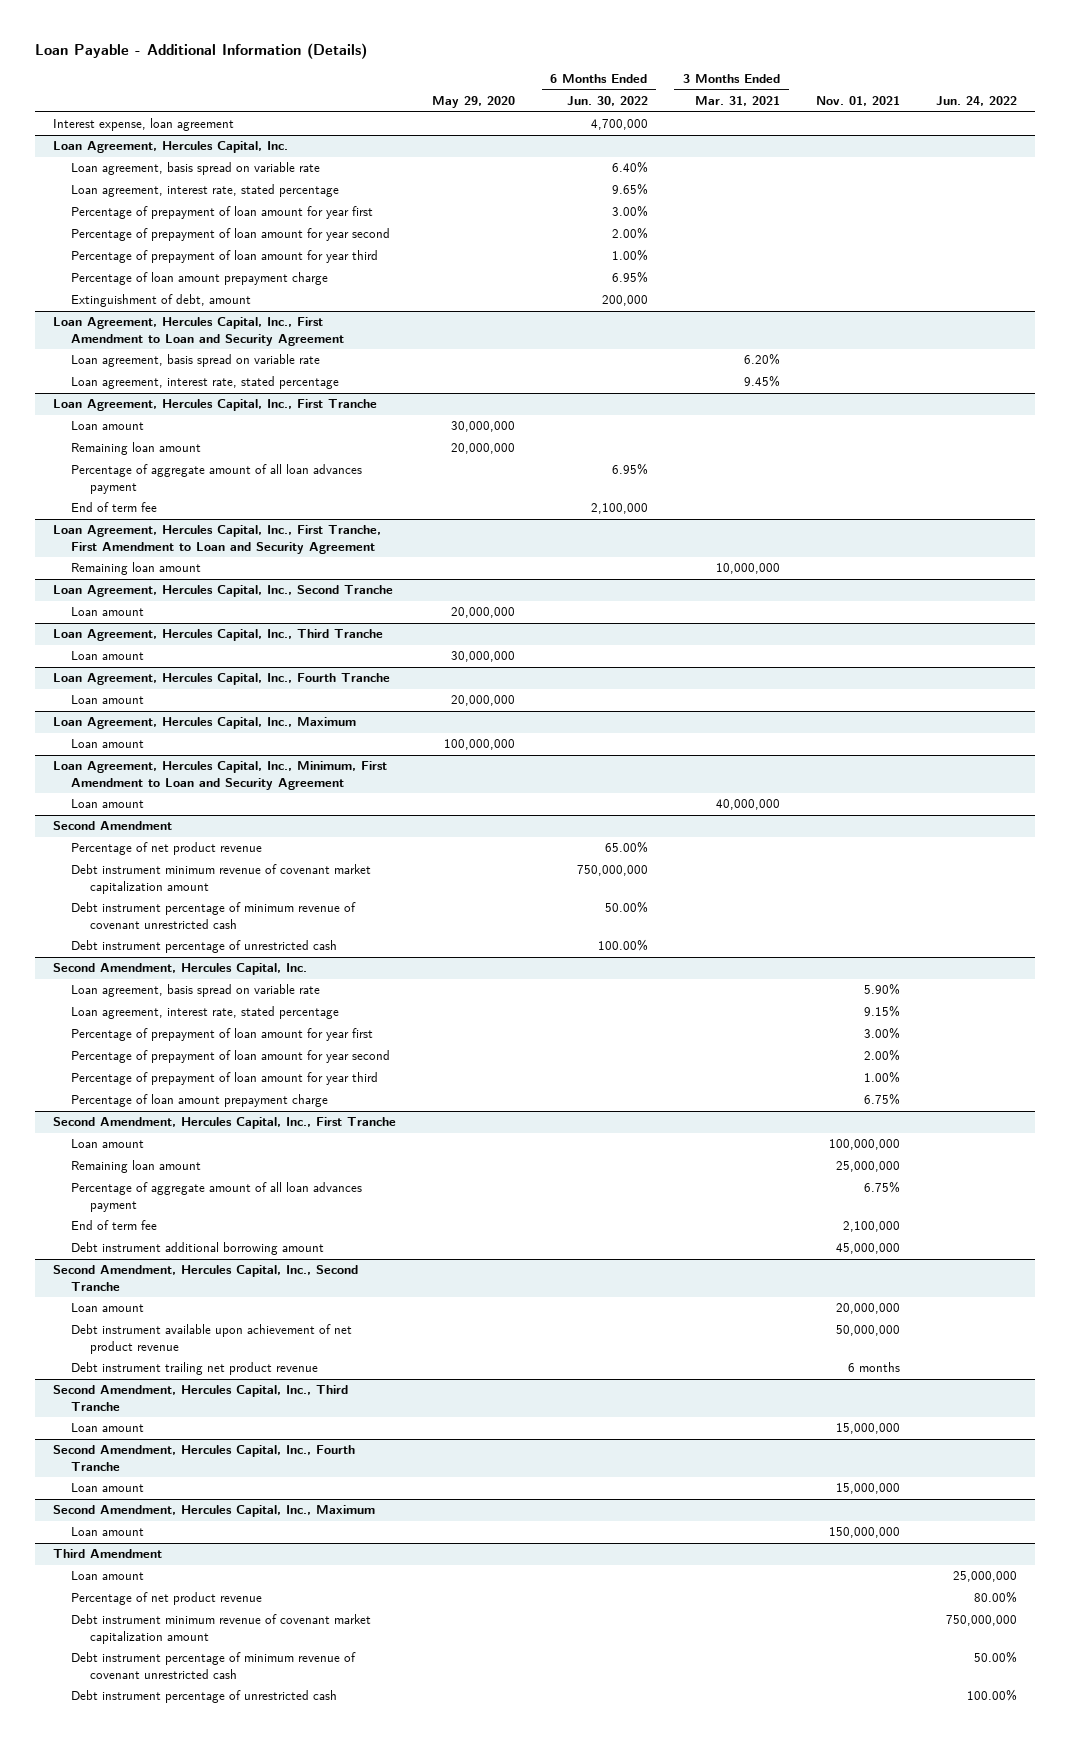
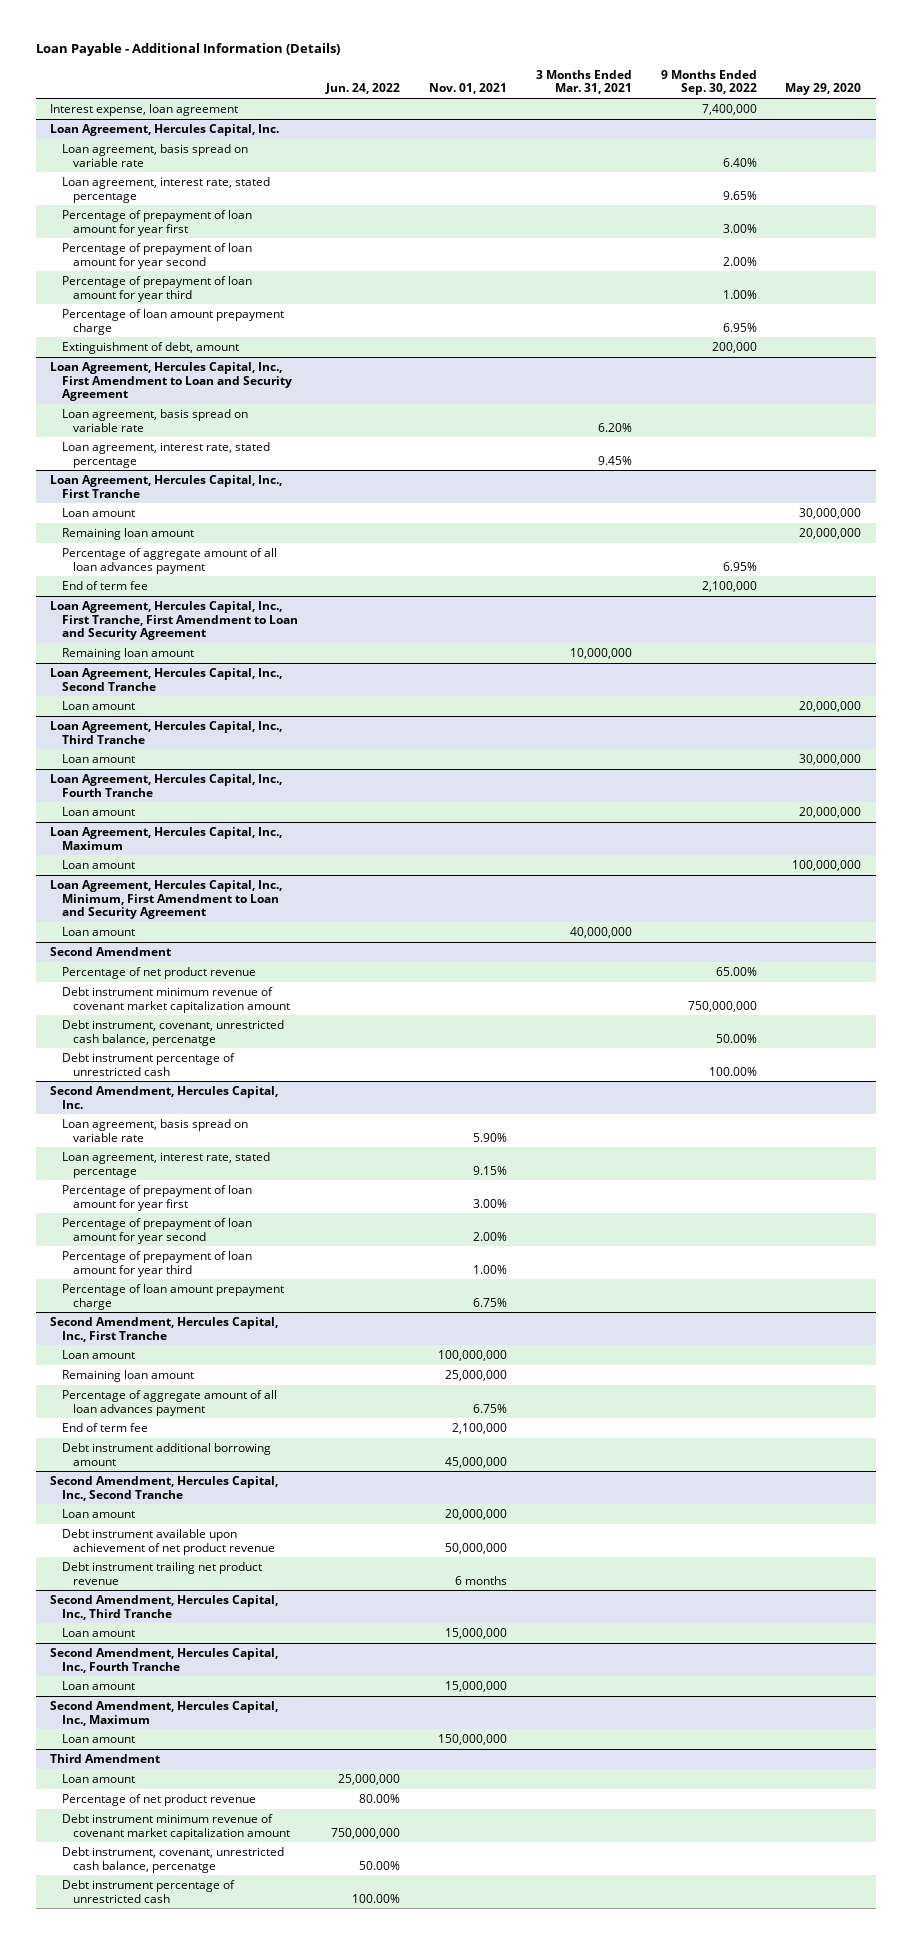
- | May 29, 2020 | 6 Months Ended Jun. 30, 2022 | 3 Months Ended Mar. 31, 2021 | Nov. 01, 2021 | Jun. 24, 2022
+ | Jun. 24, 2022 | Nov. 01, 2021 | 3 Months Ended Mar. 31, 2021 | 9 Months Ended Sep. 30, 2022 | May 29, 2020
@ Second Amendment
- Debt instrument percentage of minimum revenue of covenant unrestricted cash | | 50.00% | | |
+ Debt instrument, covenant, unrestricted cash balance, percenatge | | | | 50.00% |
@ Third Amendment
- Debt instrument percentage of minimum revenue of covenant unrestricted cash | | | | | 50.00%
+ Debt instrument, covenant, unrestricted cash balance, percenatge | 50.00% | | | |

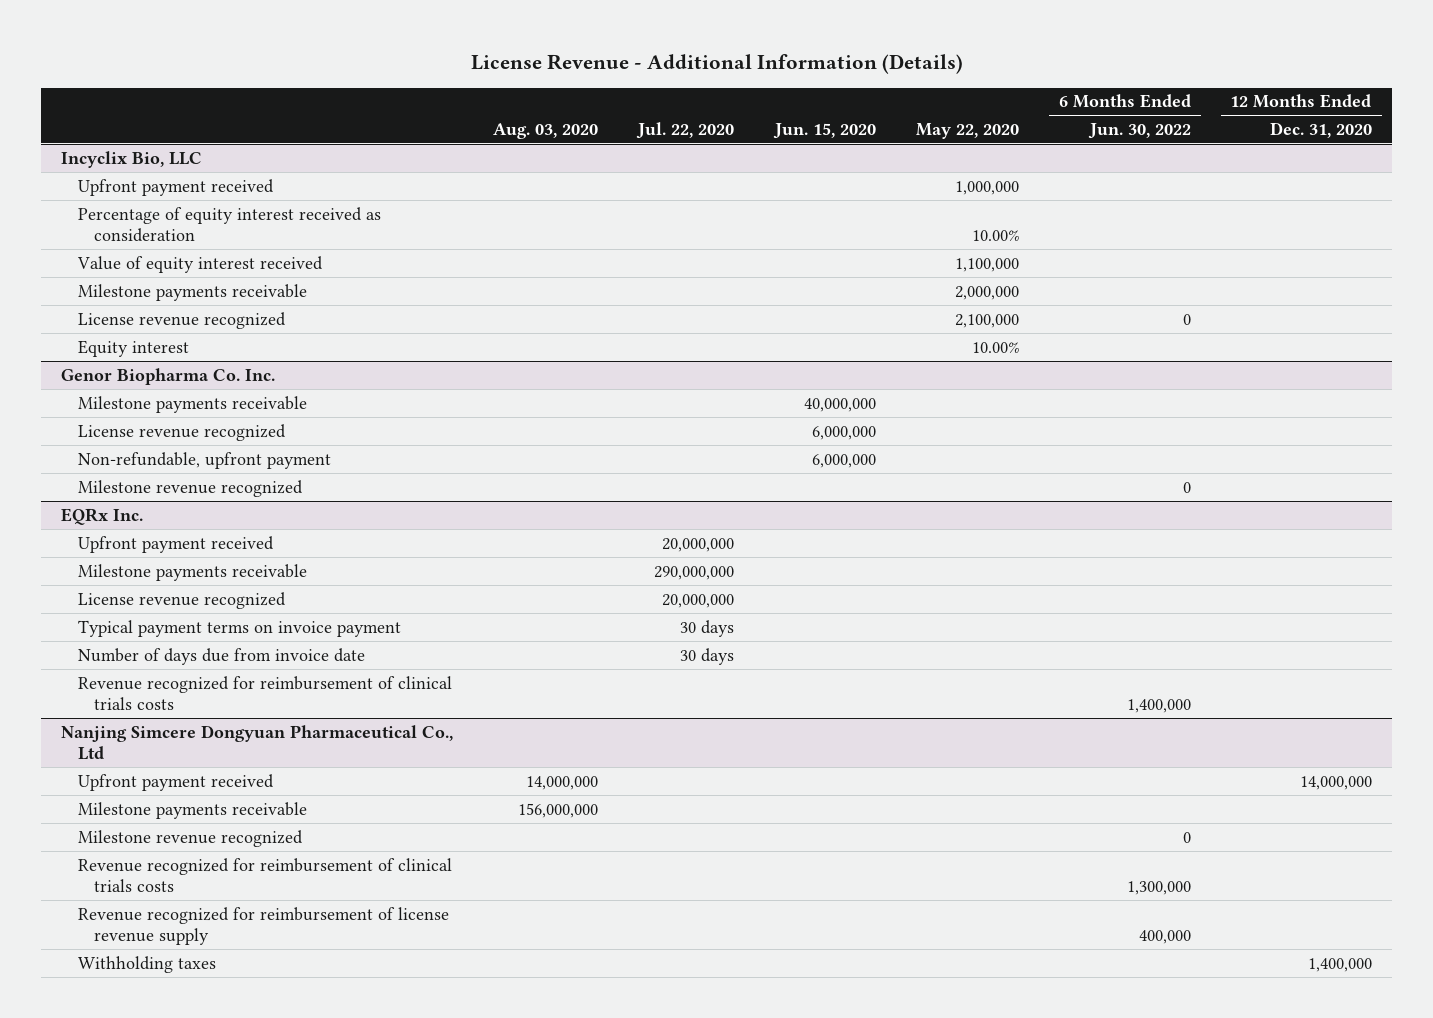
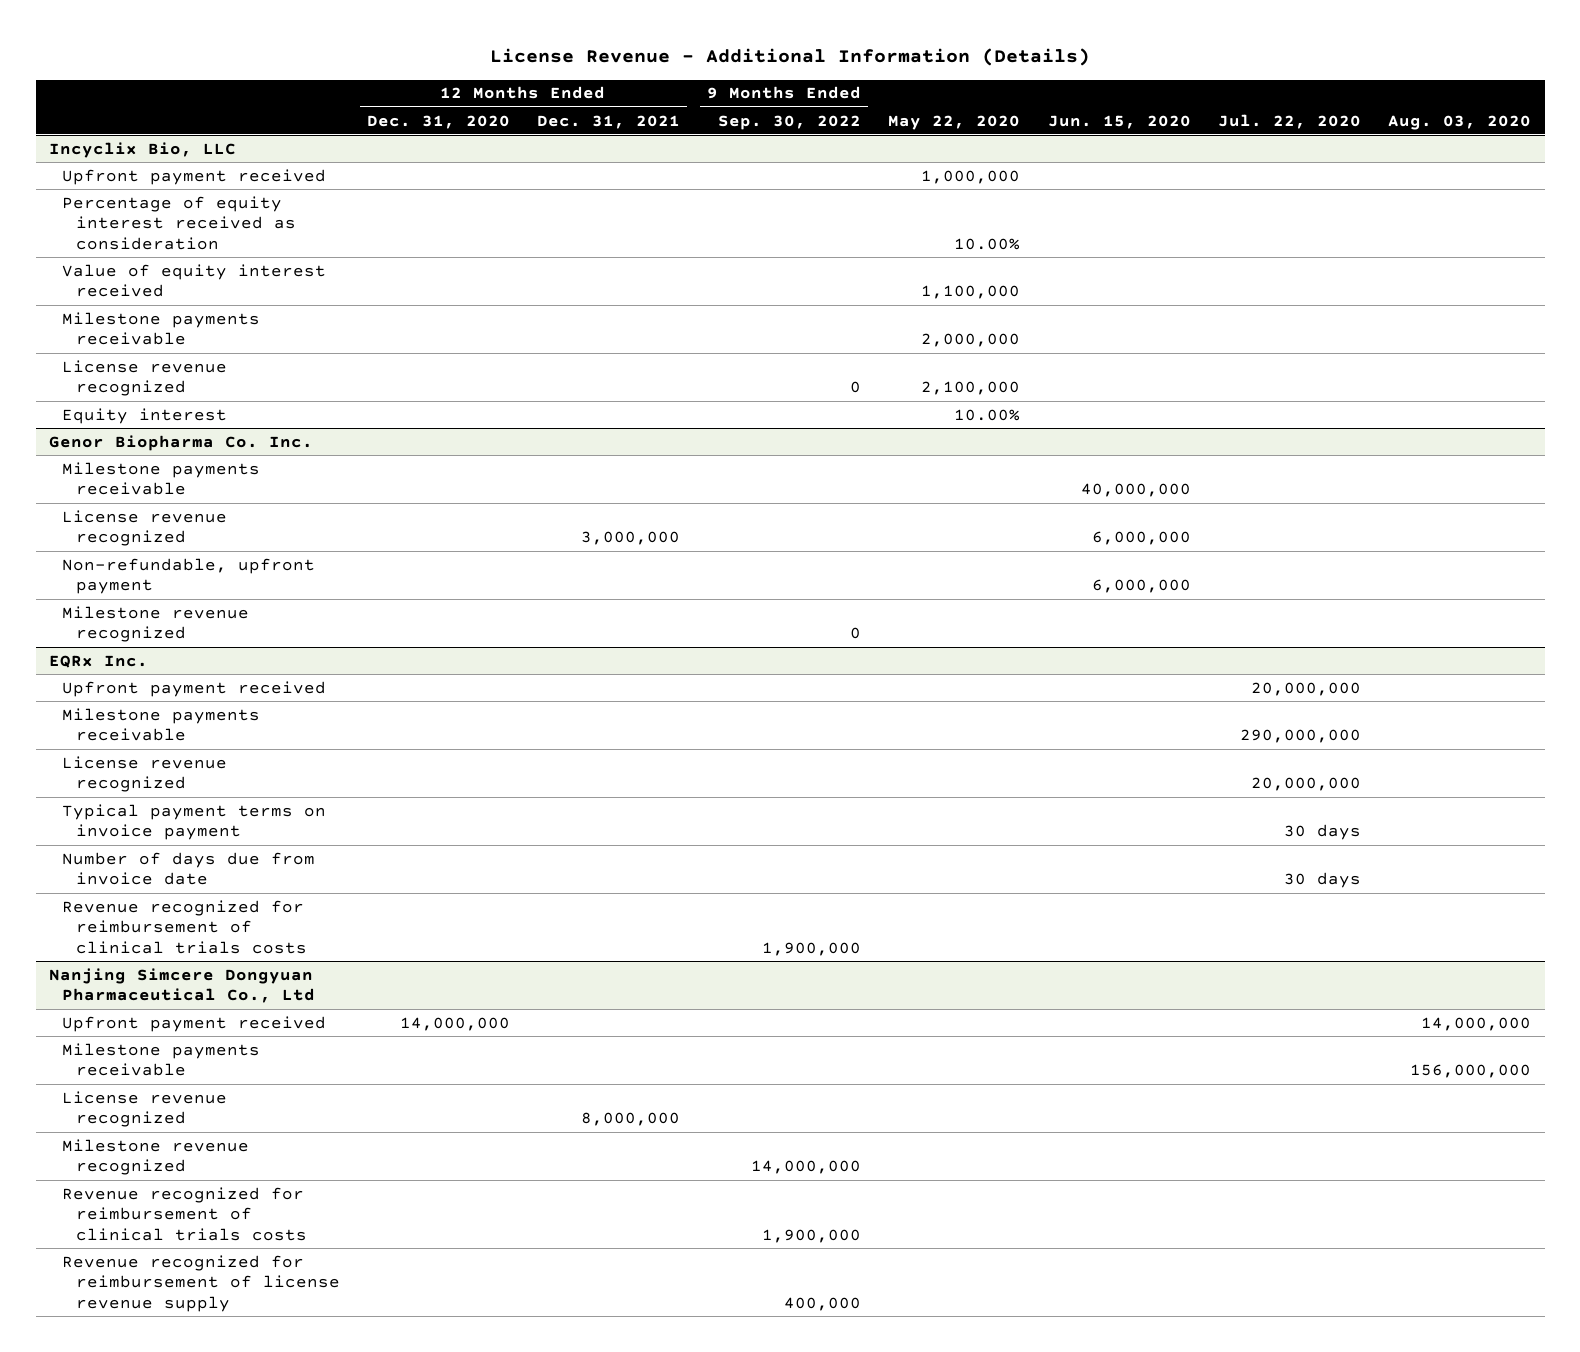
- | Aug. 03, 2020 | Jul. 22, 2020 | Jun. 15, 2020 | May 22, 2020 | 6 Months Ended Jun. 30, 2022 | 12 Months Ended Dec. 31, 2020
+ | 12 Months Ended Dec. 31, 2020 | 12 Months Ended Dec. 31, 2021 | 9 Months Ended Sep. 30, 2022 | May 22, 2020 | Jun. 15, 2020 | Jul. 22, 2020 | Aug. 03, 2020
@ Nanjing Simcere Dongyuan Pharmaceutical Co., Ltd
+ License revenue recognized | | 8,000,000 | | | | |
- Withholding taxes | | | | | | 1,400,000

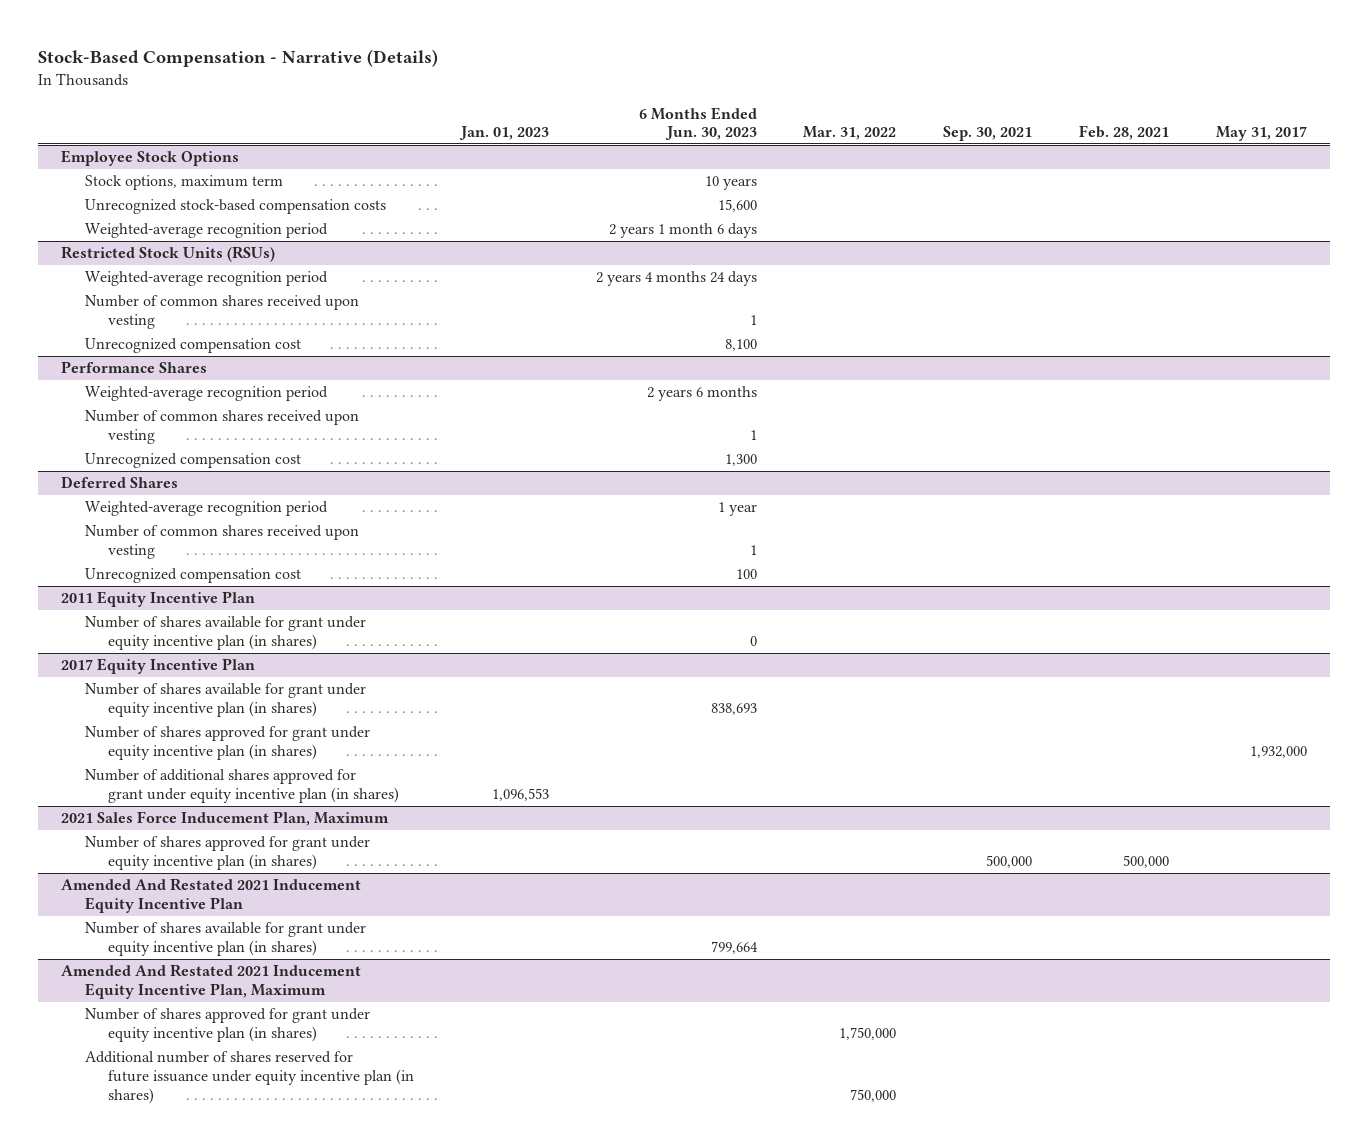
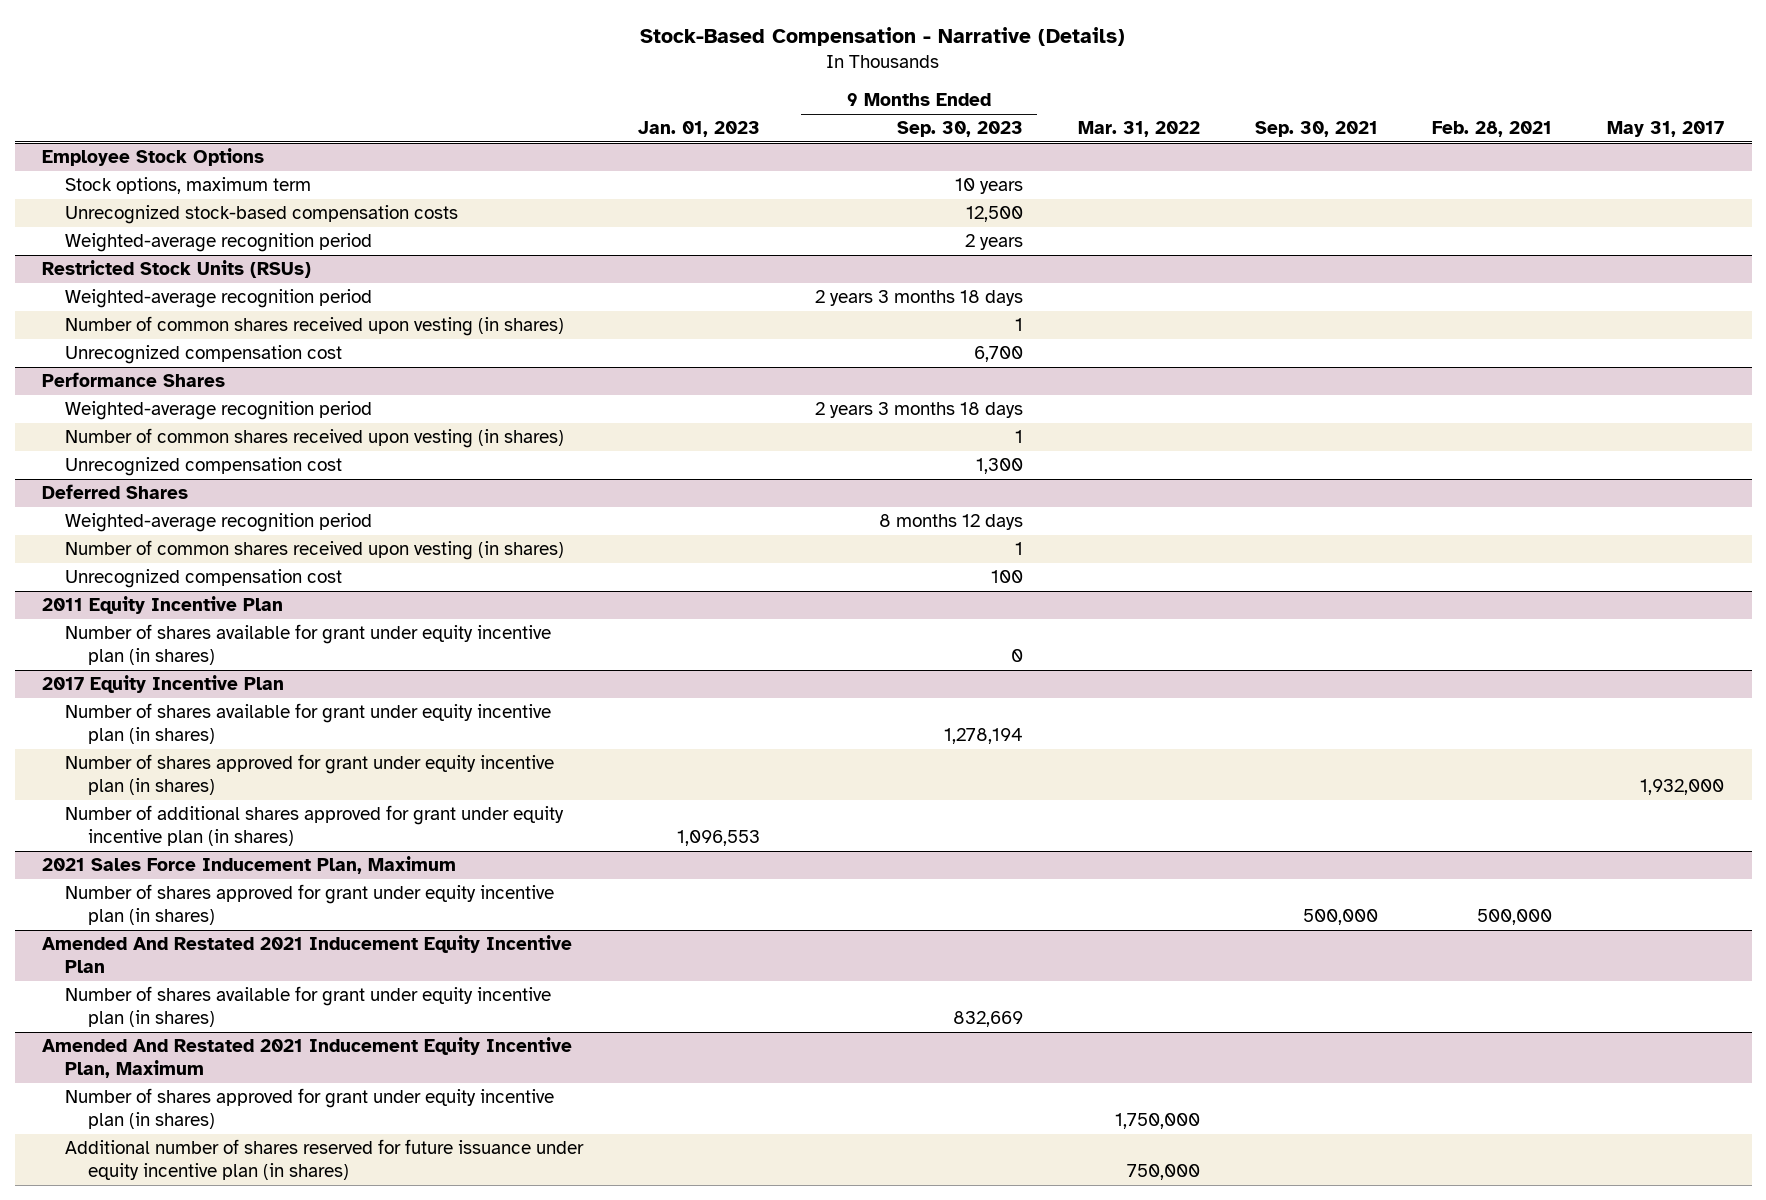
- | Jan. 01, 2023 | 6 Months Ended Jun. 30, 2023 | Mar. 31, 2022 | Sep. 30, 2021 | Feb. 28, 2021 | May 31, 2017
+ | Jan. 01, 2023 | 9 Months Ended Sep. 30, 2023 | Mar. 31, 2022 | Sep. 30, 2021 | Feb. 28, 2021 | May 31, 2017
@ Restricted Stock Units (RSUs)
- Number of common shares received upon vesting | | 1 | | | |
+ Number of common shares received upon vesting (in shares) | | 1 | | | |
@ Performance Shares
- Number of common shares received upon vesting | | 1 | | | |
+ Number of common shares received upon vesting (in shares) | | 1 | | | |
@ Deferred Shares
- Number of common shares received upon vesting | | 1 | | | |
+ Number of common shares received upon vesting (in shares) | | 1 | | | |

